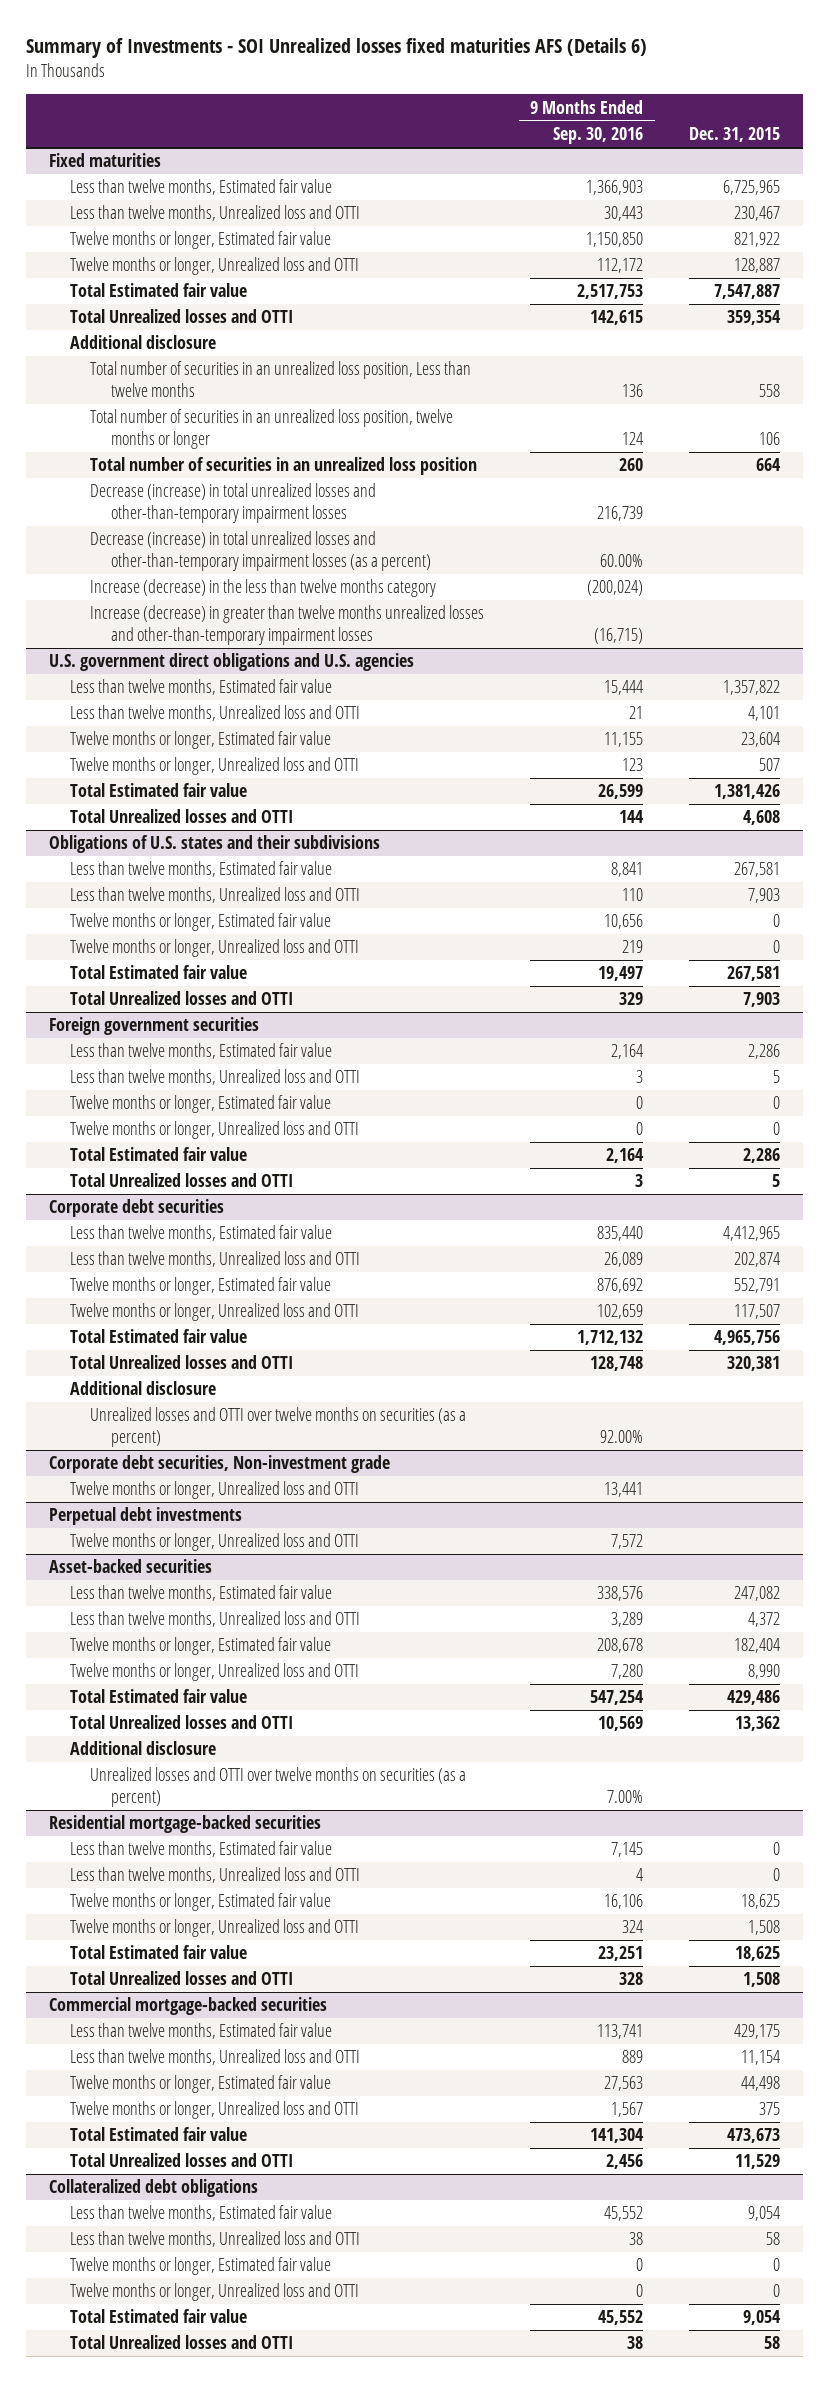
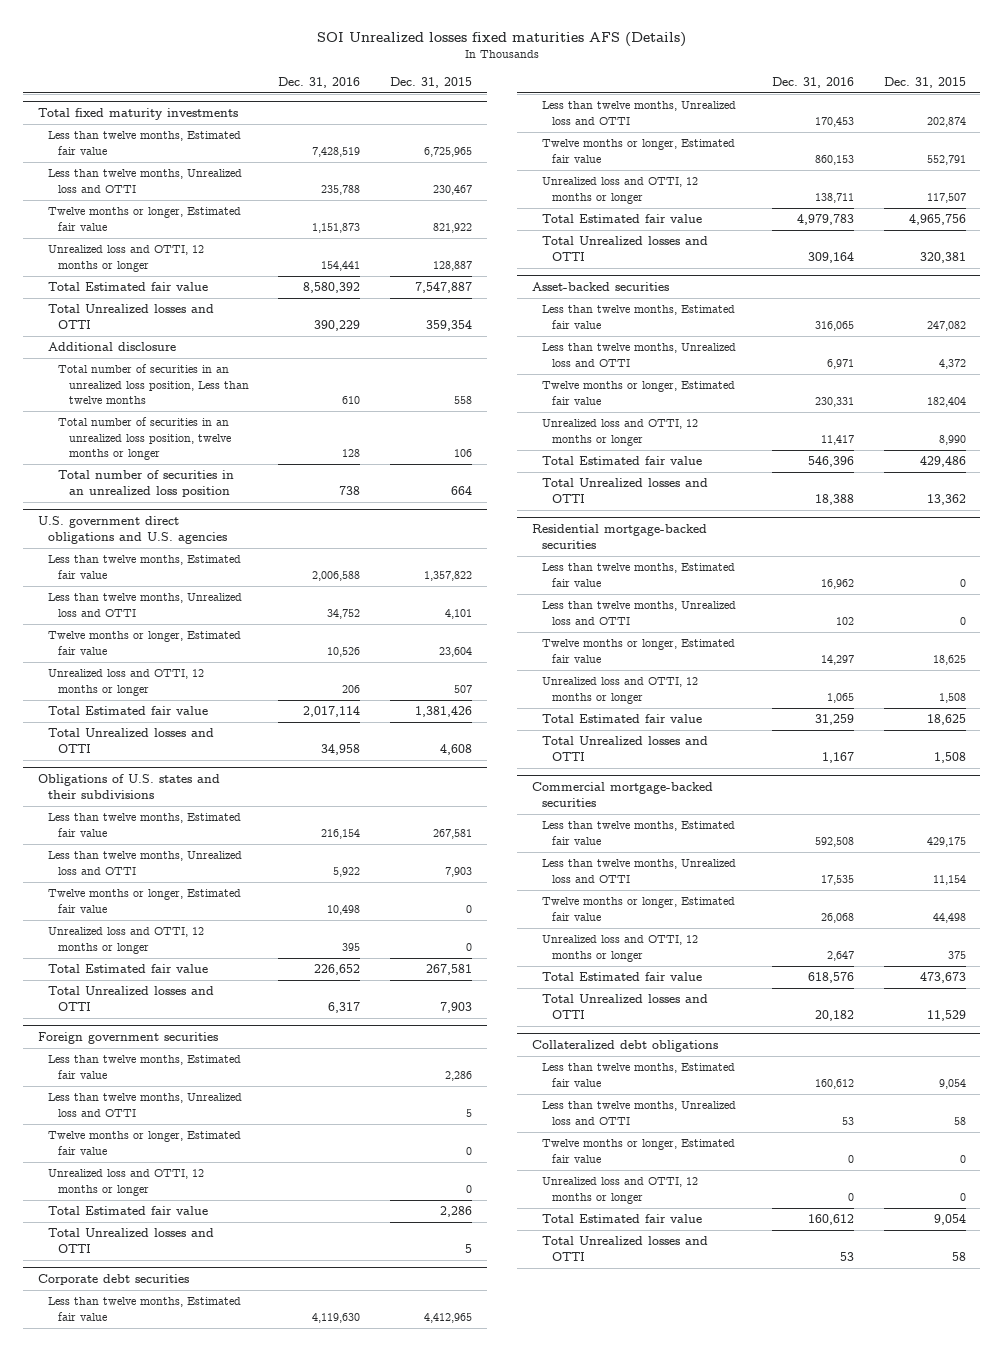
- Summary of Investments - SOI Unrealized losses fixed maturities AFS (Details 6)
+ SOI Unrealized losses fixed maturities AFS (Details)
- | 9 Months Ended Sep. 30, 2016 | Dec. 31, 2015
+ | Dec. 31, 2016 | Dec. 31, 2015
- Fixed maturities
+ Total fixed maturity investments
- Twelve months or longer, Unrealized loss and OTTI | 112,172 | 128,887
+ Unrealized loss and OTTI, 12 months or longer | 154,441 | 128,887
- Decrease (increase) in total unrealized losses and other-than-temporary impairment losses | 216,739 |
- Decrease (increase) in total unrealized losses and other-than-temporary impairment losses (as a percent) | 60.00% |
- Increase (decrease) in the less than twelve months category | (200,024) |
- Increase (decrease) in greater than twelve months unrealized losses and other-than-temporary impairment losses | (16,715) |
@ U.S. government direct obligations and U.S. agencies
- Twelve months or longer, Unrealized loss and OTTI | 123 | 507
+ Unrealized loss and OTTI, 12 months or longer | 206 | 507
@ Obligations of U.S. states and their subdivisions
- Twelve months or longer, Unrealized loss and OTTI | 219 | 0
+ Unrealized loss and OTTI, 12 months or longer | 395 | 0
@ Foreign government securities
- Twelve months or longer, Unrealized loss and OTTI | 0 | 0
+ Unrealized loss and OTTI, 12 months or longer | | 0
@ Corporate debt securities
- Twelve months or longer, Unrealized loss and OTTI | 102,659 | 117,507
+ Unrealized loss and OTTI, 12 months or longer | 138,711 | 117,507
- Additional disclosure
- Unrealized losses and OTTI over twelve months on securities (as a percent) | 92.00% |
- Corporate debt securities, Non-investment grade
- Twelve months or longer, Unrealized loss and OTTI | 13,441 |
- Perpetual debt investments
- Twelve months or longer, Unrealized loss and OTTI | 7,572 |
@ Asset-backed securities
- Twelve months or longer, Unrealized loss and OTTI | 7,280 | 8,990
+ Unrealized loss and OTTI, 12 months or longer | 11,417 | 8,990
- Additional disclosure
- Unrealized losses and OTTI over twelve months on securities (as a percent) | 7.00% |
@ Residential mortgage-backed securities
- Twelve months or longer, Unrealized loss and OTTI | 324 | 1,508
+ Unrealized loss and OTTI, 12 months or longer | 1,065 | 1,508
@ Commercial mortgage-backed securities
- Twelve months or longer, Unrealized loss and OTTI | 1,567 | 375
+ Unrealized loss and OTTI, 12 months or longer | 2,647 | 375
@ Collateralized debt obligations
- Twelve months or longer, Unrealized loss and OTTI | 0 | 0
+ Unrealized loss and OTTI, 12 months or longer | 0 | 0

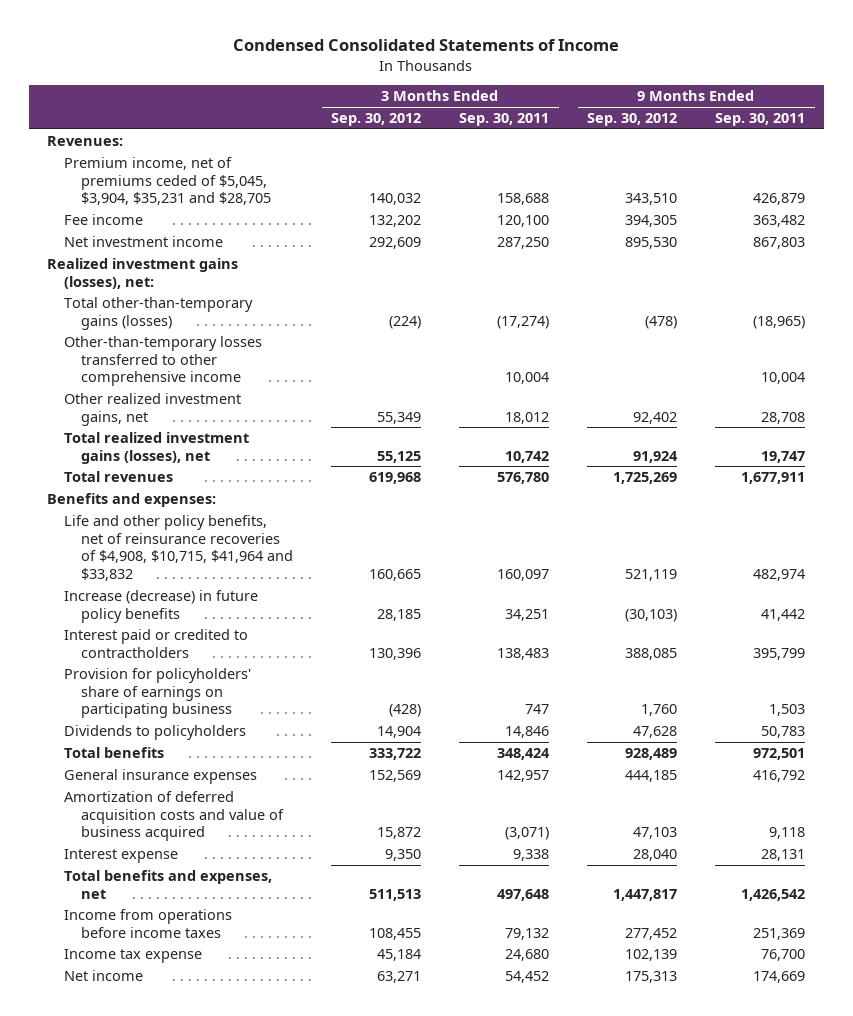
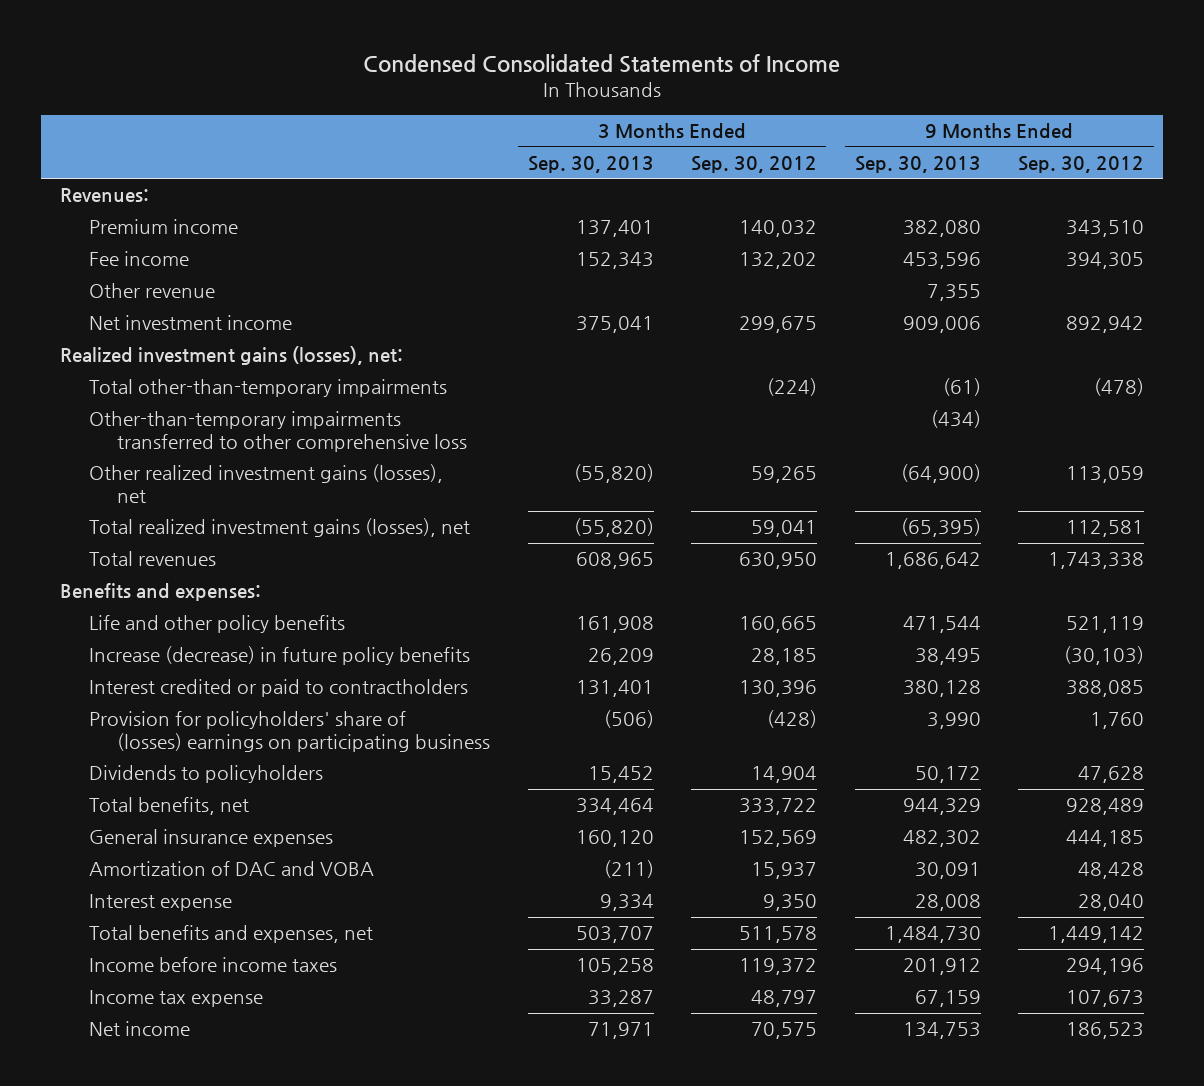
- | 3 Months Ended Sep. 30, 2012 | 3 Months Ended Sep. 30, 2011 | 9 Months Ended Sep. 30, 2012 | 9 Months Ended Sep. 30, 2011
+ | 3 Months Ended Sep. 30, 2013 | 3 Months Ended Sep. 30, 2012 | 9 Months Ended Sep. 30, 2013 | 9 Months Ended Sep. 30, 2012
- Premium income, net of premiums ceded of $5,045, $3,904, $35,231 and $28,705 | 140,032 | 158,688 | 343,510 | 426,879
+ Premium income | 137,401 | 140,032 | 382,080 | 343,510
- Net investment income | 292,609 | 287,250 | 895,530 | 867,803
+ Other revenue | | | 7,355 |
+ Net investment income | 375,041 | 299,675 | 909,006 | 892,942
- Total other-than-temporary gains (losses) | (224) | (17,274) | (478) | (18,965)
- Other-than-temporary losses transferred to other comprehensive income | | 10,004 | | 10,004
- Other realized investment gains, net | 55,349 | 18,012 | 92,402 | 28,708
- Total realized investment gains (losses), net | 55,125 | 10,742 | 91,924 | 19,747
- Total revenues | 619,968 | 576,780 | 1,725,269 | 1,677,911
+ Total other-than-temporary impairments | | (224) | (61) | (478)
+ Other-than-temporary impairments transferred to other comprehensive loss | | | (434) |
+ Other realized investment gains (losses), net | (55,820) | 59,265 | (64,900) | 113,059
+ Total realized investment gains (losses), net | (55,820) | 59,041 | (65,395) | 112,581
+ Total revenues | 608,965 | 630,950 | 1,686,642 | 1,743,338
- Life and other policy benefits, net of reinsurance recoveries of $4,908, $10,715, $41,964 and $33,832 | 160,665 | 160,097 | 521,119 | 482,974
+ Life and other policy benefits | 161,908 | 160,665 | 471,544 | 521,119
- Interest paid or credited to contractholders | 130,396 | 138,483 | 388,085 | 395,799
- Provision for policyholders' share of earnings on participating business | (428) | 747 | 1,760 | 1,503
+ Interest credited or paid to contractholders | 131,401 | 130,396 | 380,128 | 388,085
+ Provision for policyholders' share of (losses) earnings on participating business | (506) | (428) | 3,990 | 1,760
- Total benefits | 333,722 | 348,424 | 928,489 | 972,501
+ Total benefits, net | 334,464 | 333,722 | 944,329 | 928,489
- Amortization of deferred acquisition costs and value of business acquired | 15,872 | (3,071) | 47,103 | 9,118
+ Amortization of DAC and VOBA | (211) | 15,937 | 30,091 | 48,428
- Total benefits and expenses, net | 511,513 | 497,648 | 1,447,817 | 1,426,542
- Income from operations before income taxes | 108,455 | 79,132 | 277,452 | 251,369
- Income tax expense | 45,184 | 24,680 | 102,139 | 76,700
- Net income | 63,271 | 54,452 | 175,313 | 174,669
+ Total benefits and expenses, net | 503,707 | 511,578 | 1,484,730 | 1,449,142
+ Income before income taxes | 105,258 | 119,372 | 201,912 | 294,196
+ Income tax expense | 33,287 | 48,797 | 67,159 | 107,673
+ Net income | 71,971 | 70,575 | 134,753 | 186,523

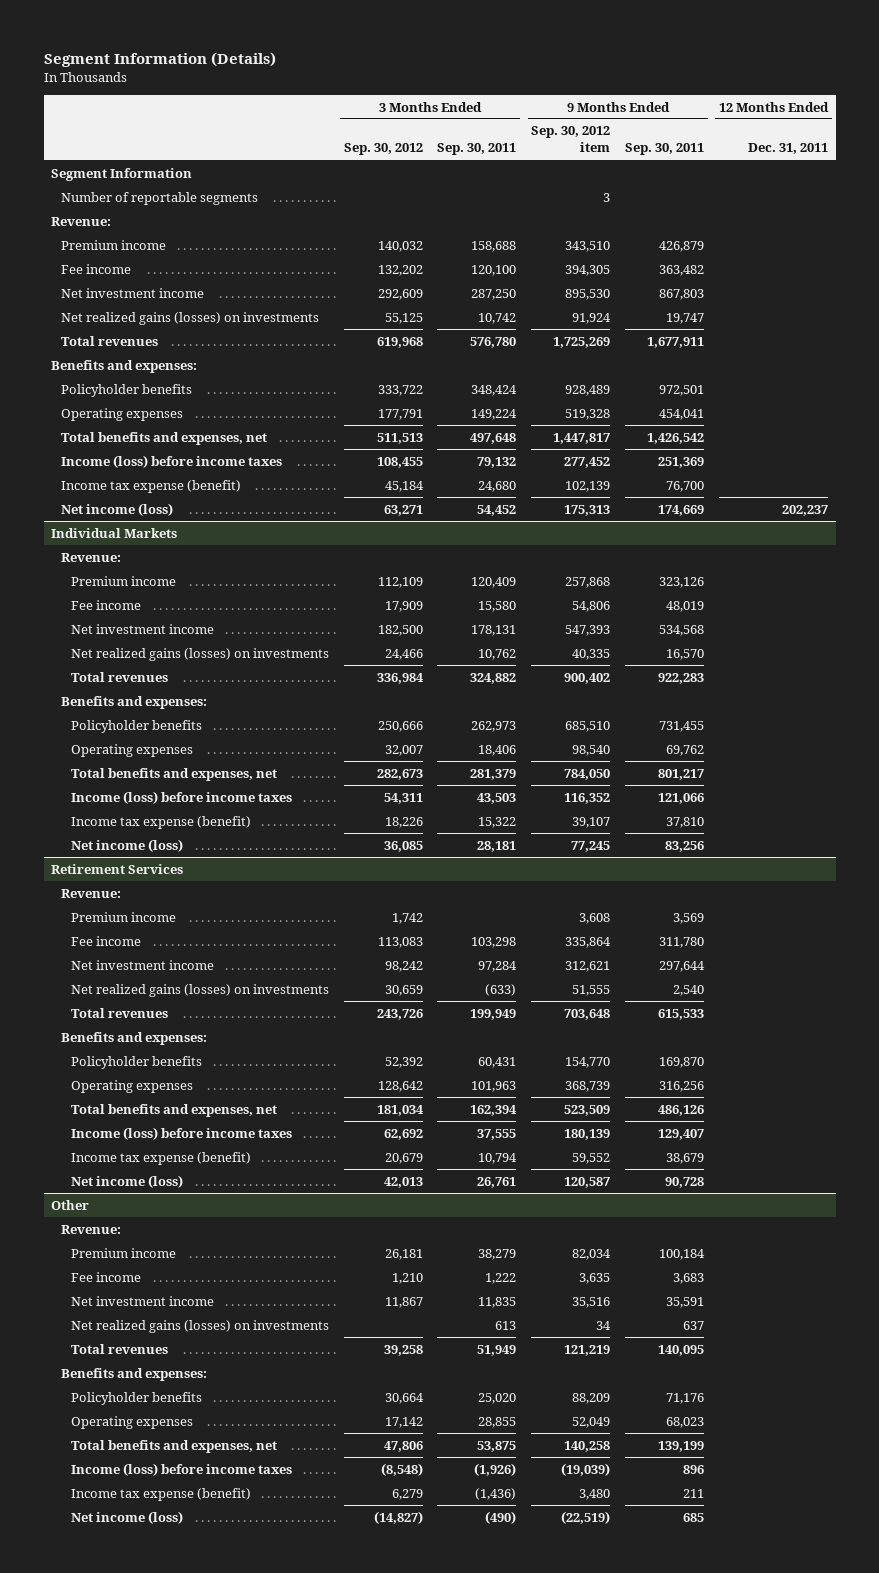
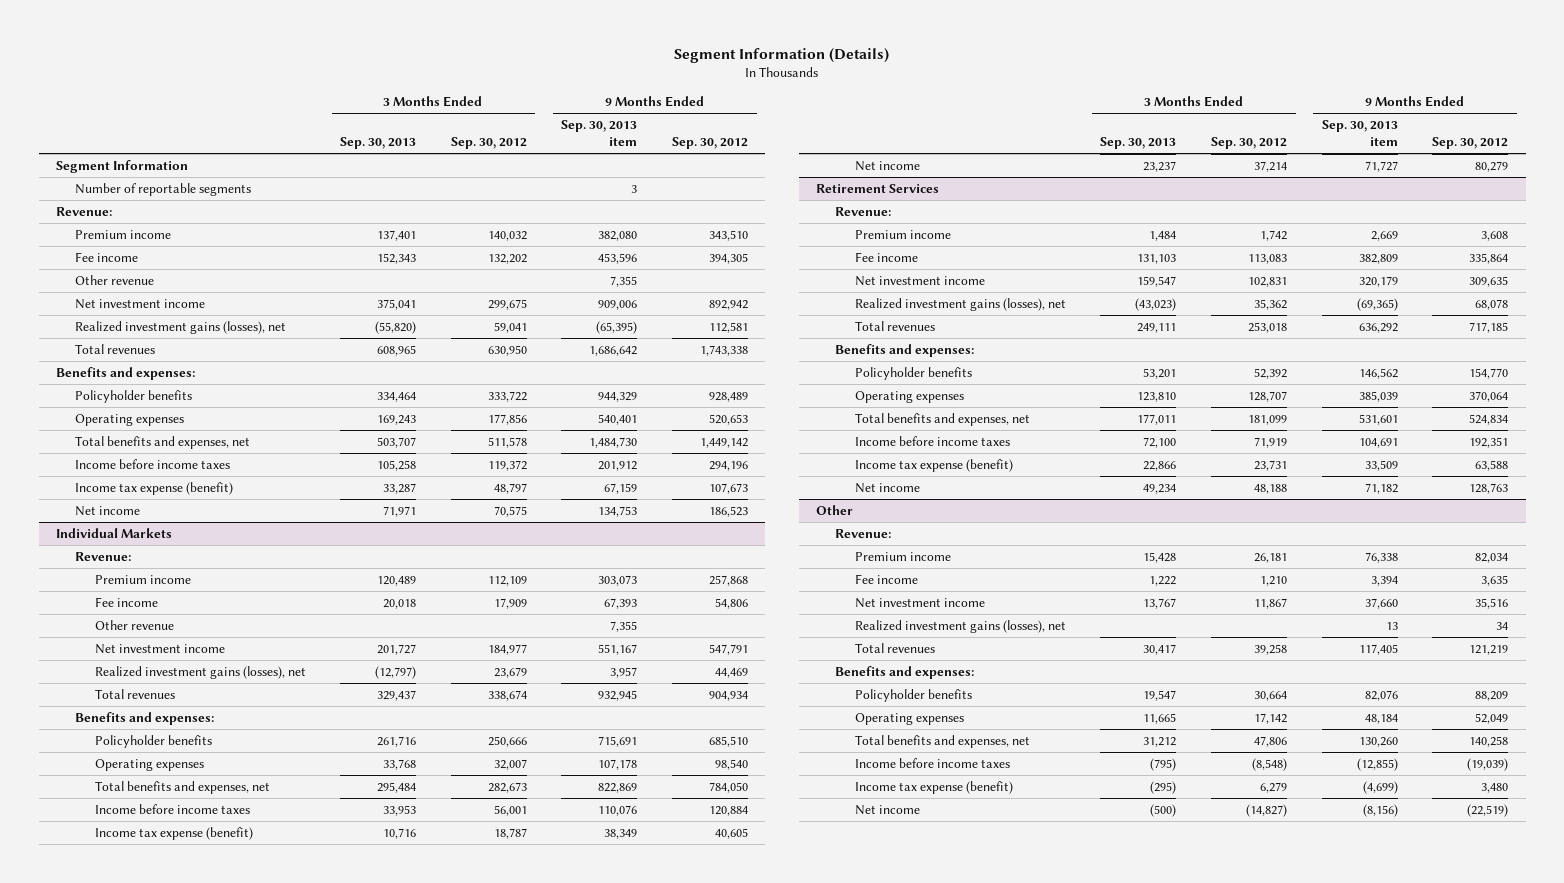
- | 3 Months Ended Sep. 30, 2012 | 3 Months Ended Sep. 30, 2011 | 9 Months Ended Sep. 30, 2012 item | 9 Months Ended Sep. 30, 2011 | 12 Months Ended Dec. 31, 2011
+ | 3 Months Ended Sep. 30, 2013 | 3 Months Ended Sep. 30, 2012 | 9 Months Ended Sep. 30, 2013 item | 9 Months Ended Sep. 30, 2012
- Net investment income | 292,609 | 287,250 | 895,530 | 867,803 |
- Net realized gains (losses) on investments | 55,125 | 10,742 | 91,924 | 19,747 |
- Total revenues | 619,968 | 576,780 | 1,725,269 | 1,677,911 |
+ Other revenue | | | 7,355 |
+ Net investment income | 375,041 | 299,675 | 909,006 | 892,942
+ Realized investment gains (losses), net | (55,820) | 59,041 | (65,395) | 112,581
+ Total revenues | 608,965 | 630,950 | 1,686,642 | 1,743,338
- Operating expenses | 177,791 | 149,224 | 519,328 | 454,041 |
- Total benefits and expenses, net | 511,513 | 497,648 | 1,447,817 | 1,426,542 |
- Income (loss) before income taxes | 108,455 | 79,132 | 277,452 | 251,369 |
- Income tax expense (benefit) | 45,184 | 24,680 | 102,139 | 76,700 |
- Net income (loss) | 63,271 | 54,452 | 175,313 | 174,669 | 202,237
+ Operating expenses | 169,243 | 177,856 | 540,401 | 520,653
+ Total benefits and expenses, net | 503,707 | 511,578 | 1,484,730 | 1,449,142
+ Income before income taxes | 105,258 | 119,372 | 201,912 | 294,196
+ Income tax expense (benefit) | 33,287 | 48,797 | 67,159 | 107,673
+ Net income | 71,971 | 70,575 | 134,753 | 186,523
@ Individual Markets
- Net investment income | 182,500 | 178,131 | 547,393 | 534,568 |
- Net realized gains (losses) on investments | 24,466 | 10,762 | 40,335 | 16,570 |
- Total revenues | 336,984 | 324,882 | 900,402 | 922,283 |
+ Other revenue | | | 7,355 |
+ Net investment income | 201,727 | 184,977 | 551,167 | 547,791
+ Realized investment gains (losses), net | (12,797) | 23,679 | 3,957 | 44,469
+ Total revenues | 329,437 | 338,674 | 932,945 | 904,934
- Income (loss) before income taxes | 54,311 | 43,503 | 116,352 | 121,066 |
- Income tax expense (benefit) | 18,226 | 15,322 | 39,107 | 37,810 |
- Net income (loss) | 36,085 | 28,181 | 77,245 | 83,256 |
+ Income before income taxes | 33,953 | 56,001 | 110,076 | 120,884
+ Income tax expense (benefit) | 10,716 | 18,787 | 38,349 | 40,605
+ Net income | 23,237 | 37,214 | 71,727 | 80,279
@ Retirement Services
- Net investment income | 98,242 | 97,284 | 312,621 | 297,644 |
- Net realized gains (losses) on investments | 30,659 | (633) | 51,555 | 2,540 |
- Total revenues | 243,726 | 199,949 | 703,648 | 615,533 |
+ Net investment income | 159,547 | 102,831 | 320,179 | 309,635
+ Realized investment gains (losses), net | (43,023) | 35,362 | (69,365) | 68,078
+ Total revenues | 249,111 | 253,018 | 636,292 | 717,185
- Operating expenses | 128,642 | 101,963 | 368,739 | 316,256 |
- Total benefits and expenses, net | 181,034 | 162,394 | 523,509 | 486,126 |
- Income (loss) before income taxes | 62,692 | 37,555 | 180,139 | 129,407 |
- Income tax expense (benefit) | 20,679 | 10,794 | 59,552 | 38,679 |
- Net income (loss) | 42,013 | 26,761 | 120,587 | 90,728 |
+ Operating expenses | 123,810 | 128,707 | 385,039 | 370,064
+ Total benefits and expenses, net | 177,011 | 181,099 | 531,601 | 524,834
+ Income before income taxes | 72,100 | 71,919 | 104,691 | 192,351
+ Income tax expense (benefit) | 22,866 | 23,731 | 33,509 | 63,588
+ Net income | 49,234 | 48,188 | 71,182 | 128,763
@ Other
- Net realized gains (losses) on investments | | 613 | 34 | 637 |
+ Realized investment gains (losses), net | | | 13 | 34
- Income (loss) before income taxes | (8,548) | (1,926) | (19,039) | 896 |
+ Income before income taxes | (795) | (8,548) | (12,855) | (19,039)
- Net income (loss) | (14,827) | (490) | (22,519) | 685 |
+ Net income | (500) | (14,827) | (8,156) | (22,519)

